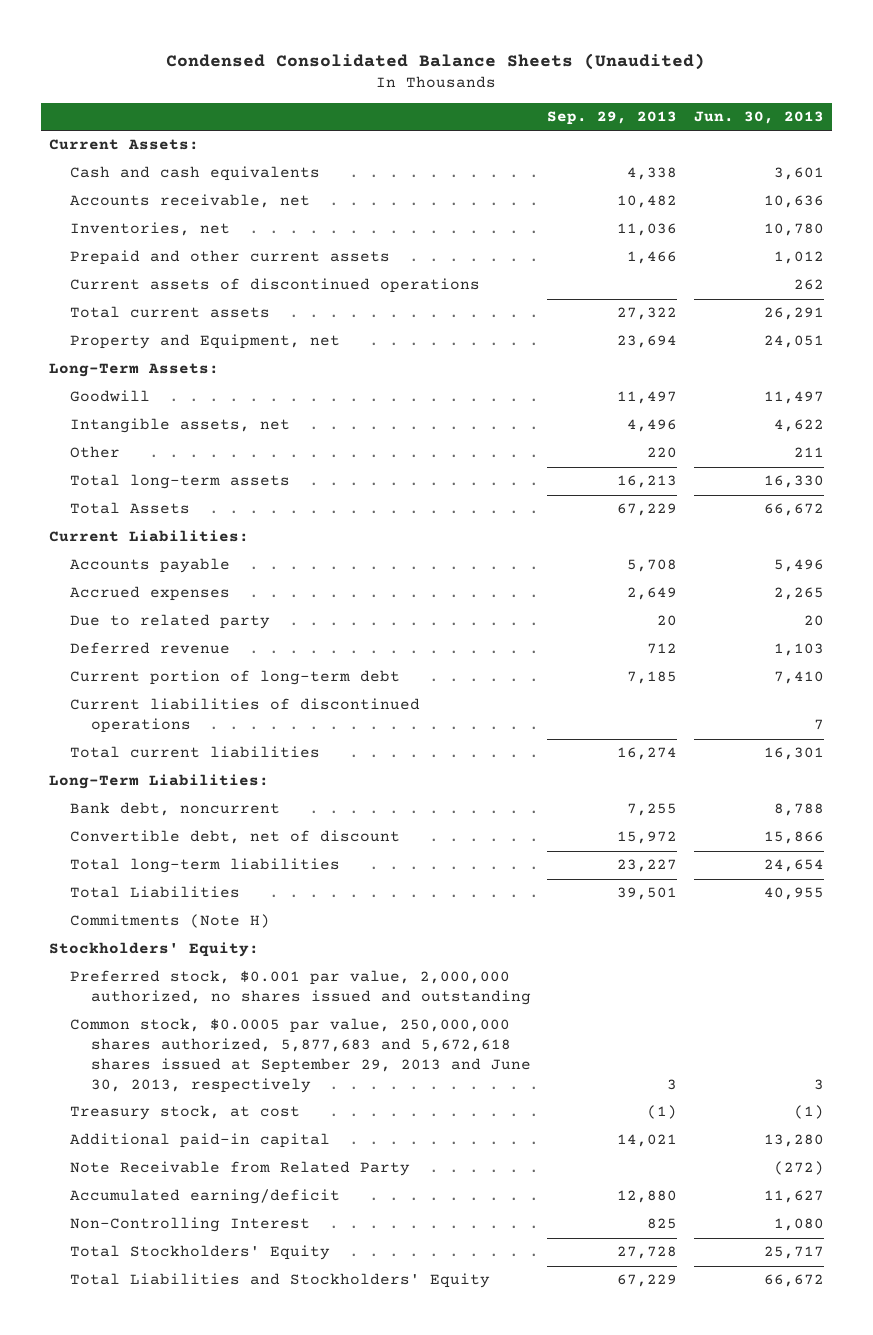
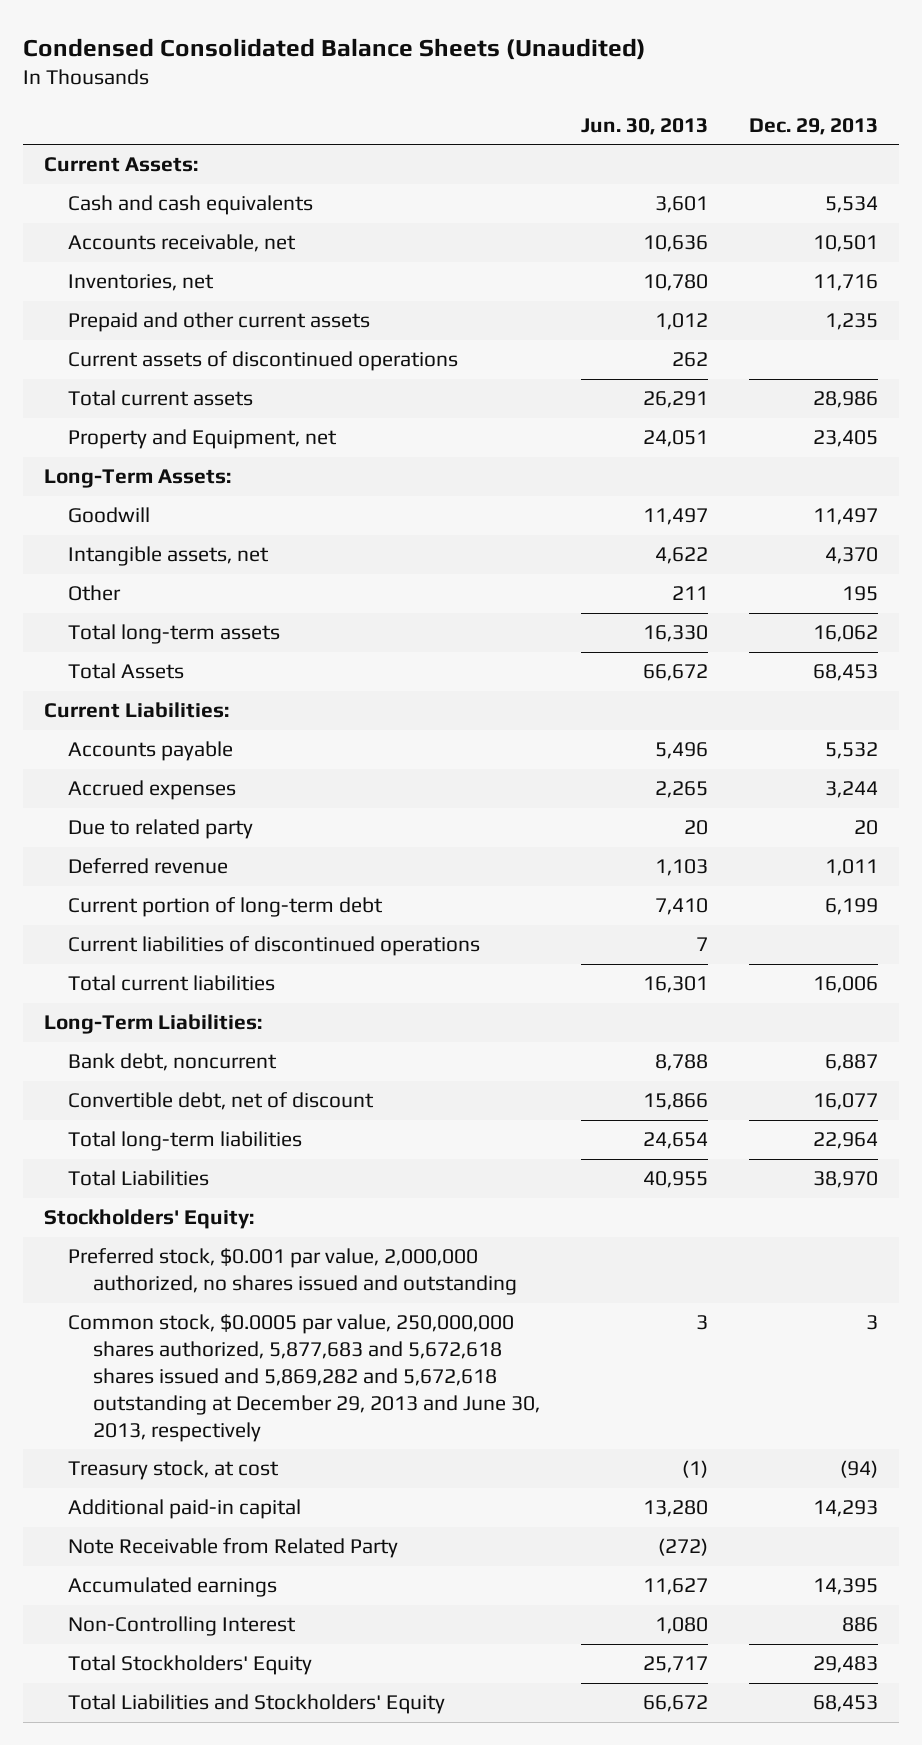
- | Sep. 29, 2013 | Jun. 30, 2013
+ | Jun. 30, 2013 | Dec. 29, 2013
- Commitments (Note H)
- Common stock, $0.0005 par value, 250,000,000 shares authorized, 5,877,683 and 5,672,618 shares issued at September 29, 2013 and June 30, 2013, respectively | 3 | 3
+ Common stock, $0.0005 par value, 250,000,000 shares authorized, 5,877,683 and 5,672,618 shares issued and 5,869,282 and 5,672,618 outstanding at December 29, 2013 and June 30, 2013, respectively | 3 | 3
- Accumulated earning/deficit | 12,880 | 11,627
+ Accumulated earnings | 11,627 | 14,395

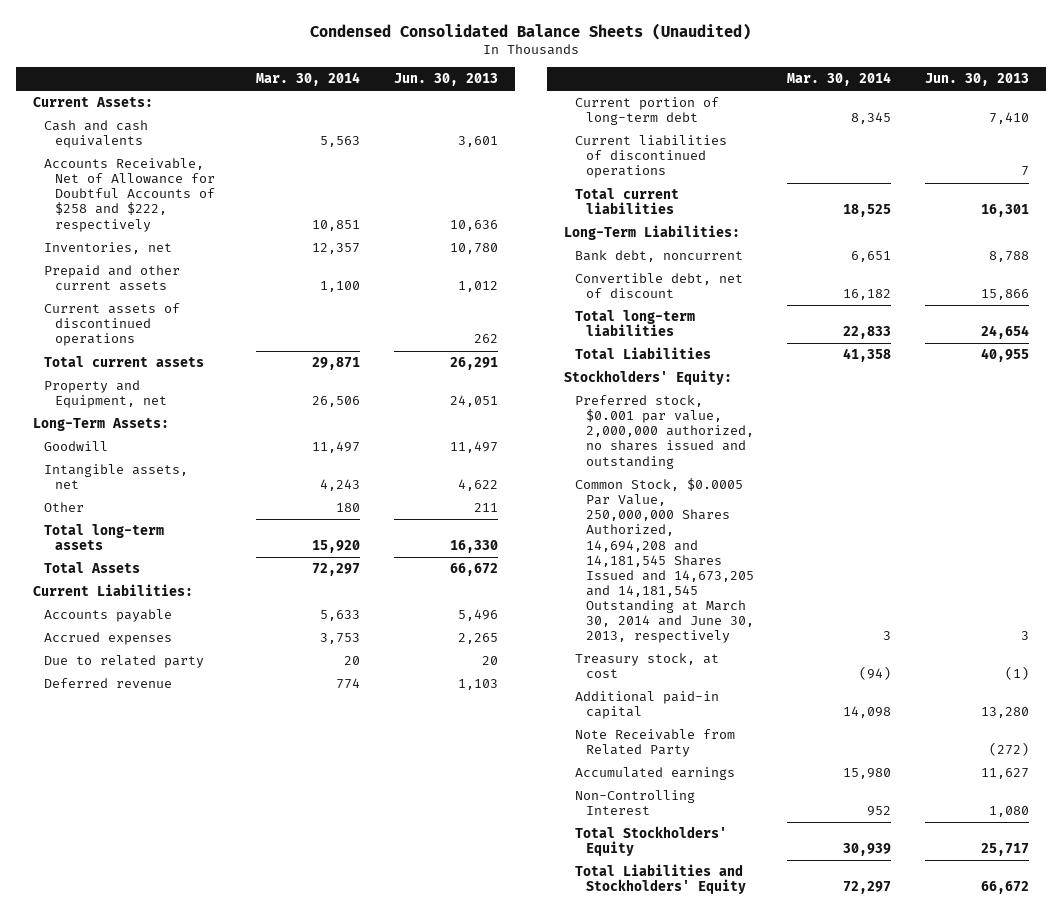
- | Jun. 30, 2013 | Dec. 29, 2013
+ | Mar. 30, 2014 | Jun. 30, 2013
- Accounts receivable, net | 10,636 | 10,501
+ Accounts Receivable, Net of Allowance for Doubtful Accounts of $258 and $222, respectively | 10,851 | 10,636
- Common stock, $0.0005 par value, 250,000,000 shares authorized, 5,877,683 and 5,672,618 shares issued and 5,869,282 and 5,672,618 outstanding at December 29, 2013 and June 30, 2013, respectively | 3 | 3
+ Common Stock, $0.0005 Par Value, 250,000,000 Shares Authorized, 14,694,208 and 14,181,545 Shares Issued and 14,673,205 and 14,181,545 Outstanding at March 30, 2014 and June 30, 2013, respectively | 3 | 3

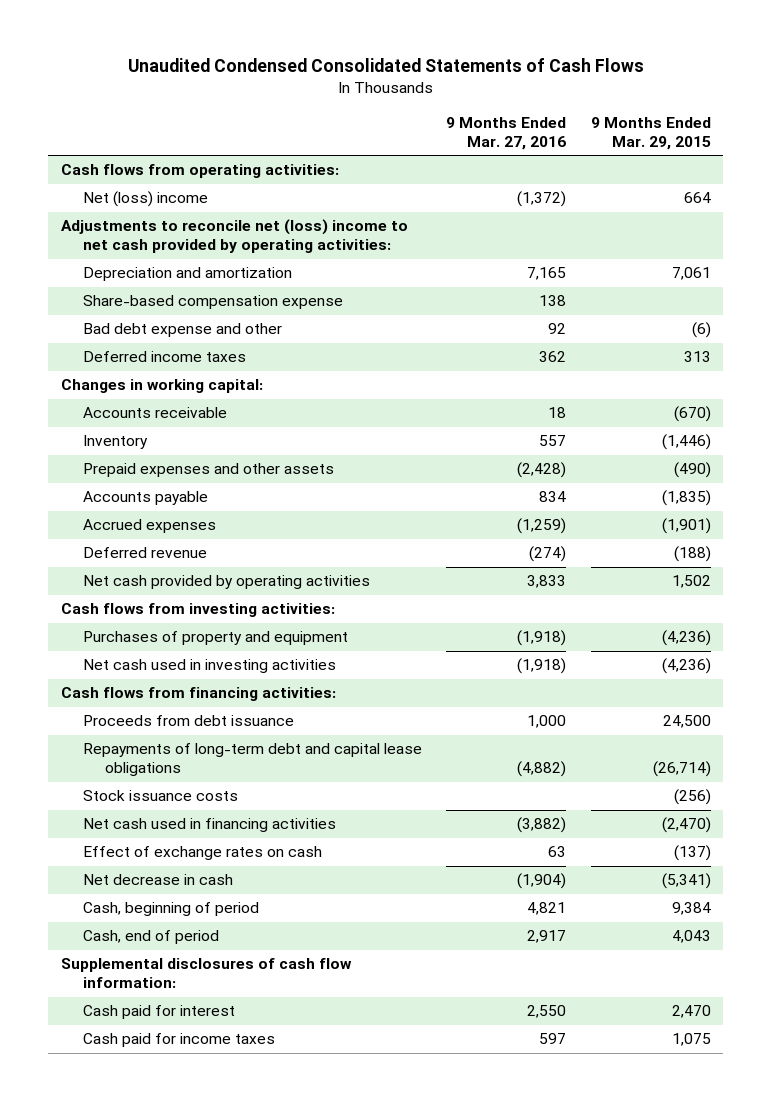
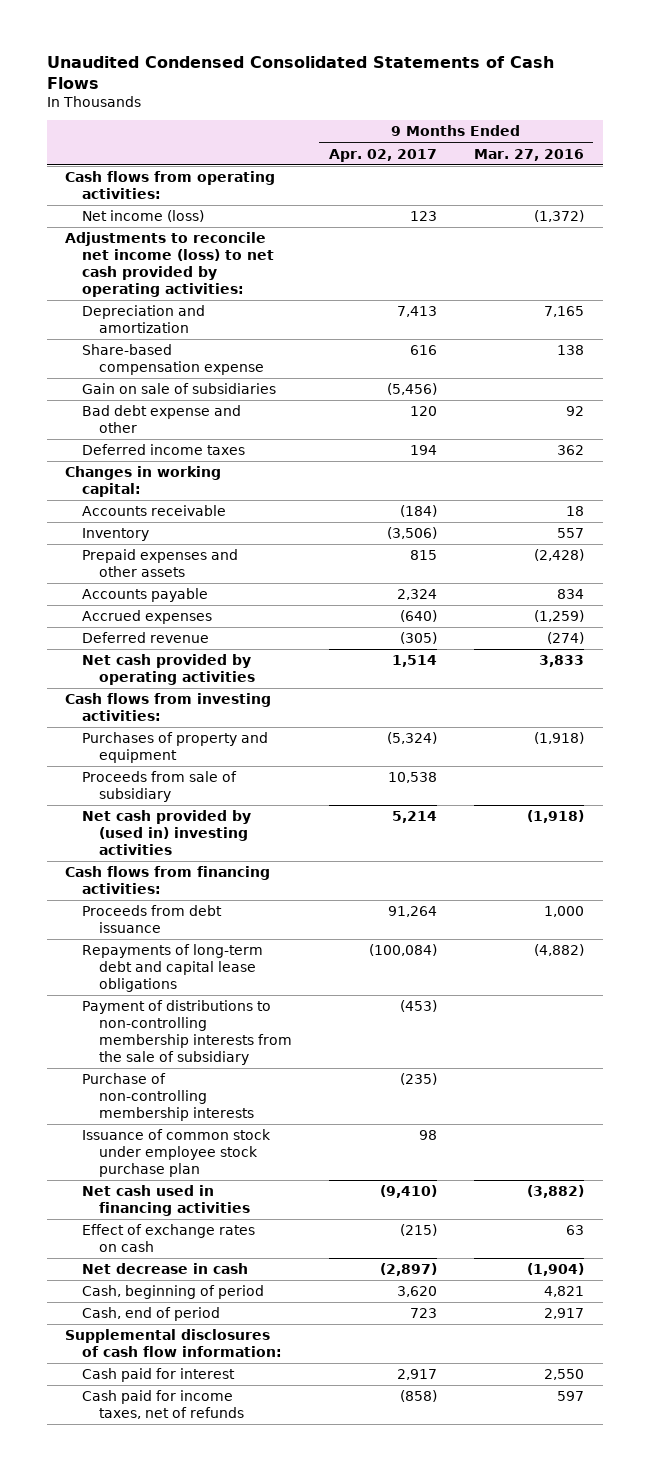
- | 9 Months Ended Mar. 27, 2016 | 9 Months Ended Mar. 29, 2015
+ | 9 Months Ended Apr. 02, 2017 | 9 Months Ended Mar. 27, 2016
- Net (loss) income | (1,372) | 664
- Adjustments to reconcile net (loss) income to net cash provided by operating activities:
+ Net income (loss) | 123 | (1,372)
+ Adjustments to reconcile net income (loss) to net cash provided by operating activities:
+ Gain on sale of subsidiaries | (5,456) |
- Net cash used in investing activities | (1,918) | (4,236)
+ Proceeds from sale of subsidiary | 10,538 |
+ Net cash provided by (used in) investing activities | 5,214 | (1,918)
- Stock issuance costs | | (256)
+ Payment of distributions to non-controlling membership interests from the sale of subsidiary | (453) |
+ Purchase of non-controlling membership interests | (235) |
+ Issuance of common stock under employee stock purchase plan | 98 |
- Cash paid for income taxes | 597 | 1,075
+ Cash paid for income taxes, net of refunds | (858) | 597

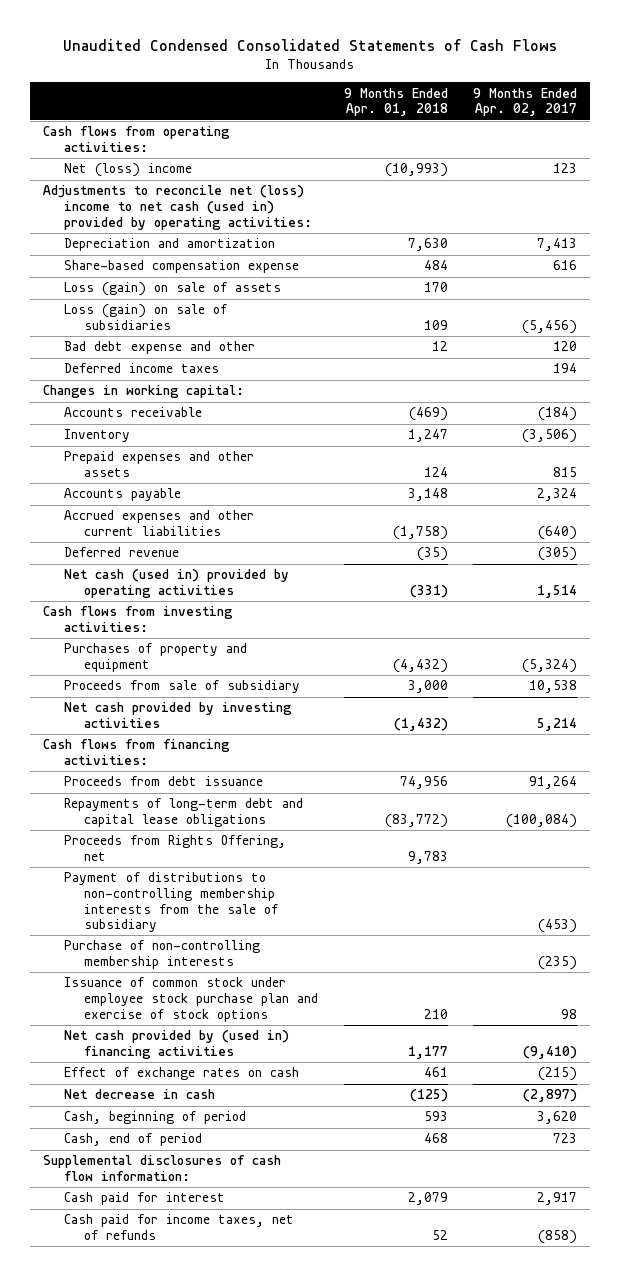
- | 9 Months Ended Apr. 02, 2017 | 9 Months Ended Mar. 27, 2016
+ | 9 Months Ended Apr. 01, 2018 | 9 Months Ended Apr. 02, 2017
- Net income (loss) | 123 | (1,372)
- Adjustments to reconcile net income (loss) to net cash provided by operating activities:
+ Net (loss) income | (10,993) | 123
+ Adjustments to reconcile net (loss) income to net cash (used in) provided by operating activities:
- Gain on sale of subsidiaries | (5,456) |
+ Loss (gain) on sale of assets | 170 |
+ Loss (gain) on sale of subsidiaries | 109 | (5,456)
- Accrued expenses | (640) | (1,259)
+ Accrued expenses and other current liabilities | (1,758) | (640)
- Net cash provided by operating activities | 1,514 | 3,833
+ Net cash (used in) provided by operating activities | (331) | 1,514
- Net cash provided by (used in) investing activities | 5,214 | (1,918)
+ Net cash provided by investing activities | (1,432) | 5,214
+ Proceeds from Rights Offering, net | 9,783 |
- Issuance of common stock under employee stock purchase plan | 98 |
- Net cash used in financing activities | (9,410) | (3,882)
+ Issuance of common stock under employee stock purchase plan and exercise of stock options | 210 | 98
+ Net cash provided by (used in) financing activities | 1,177 | (9,410)

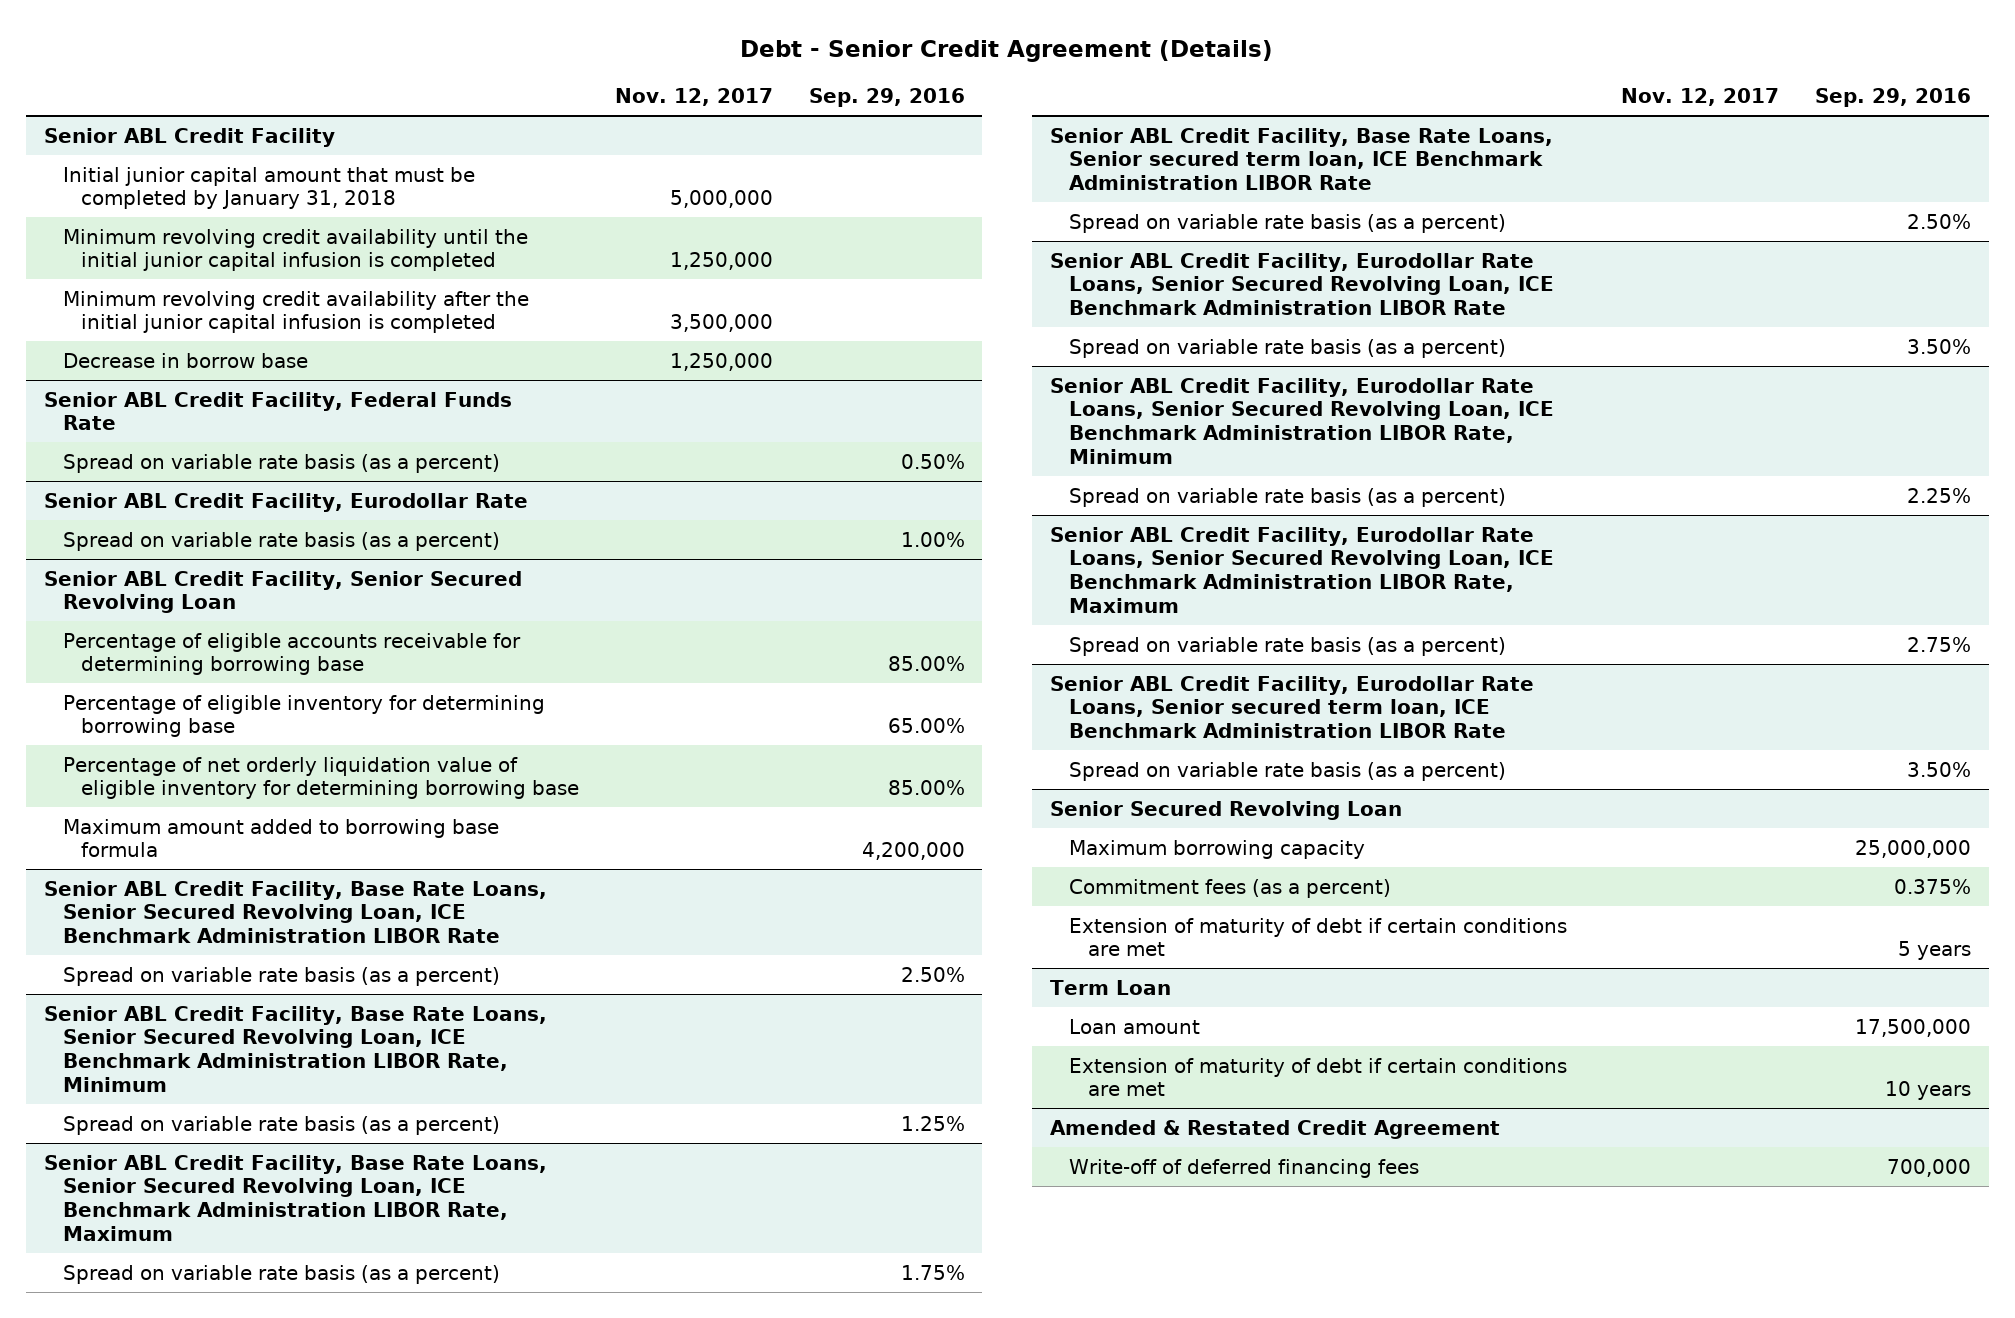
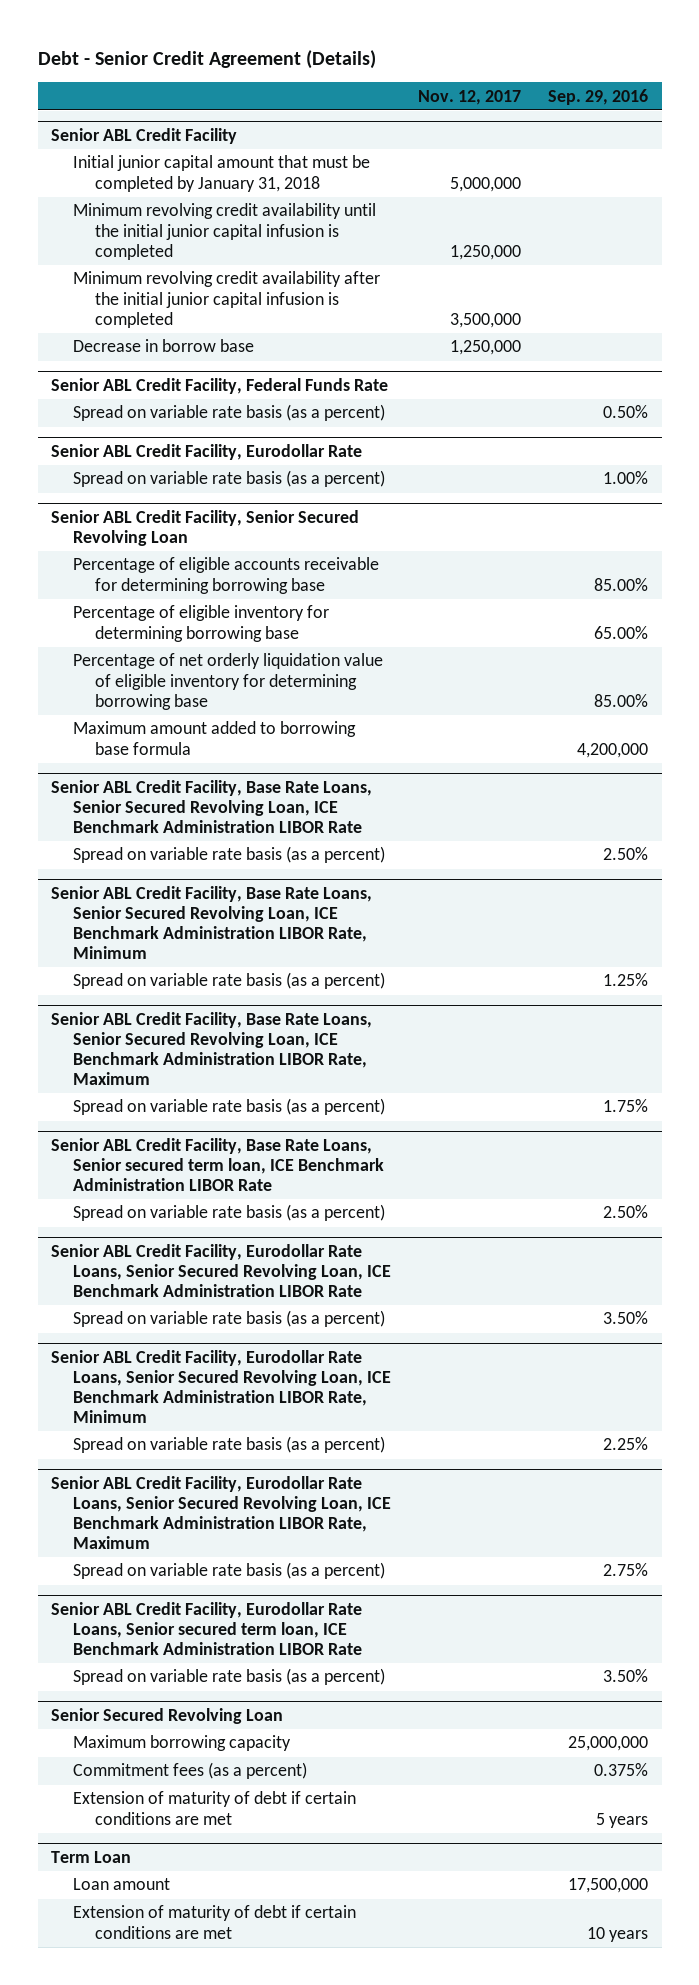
- Amended & Restated Credit Agreement
- Write-off of deferred financing fees | | 700,000

